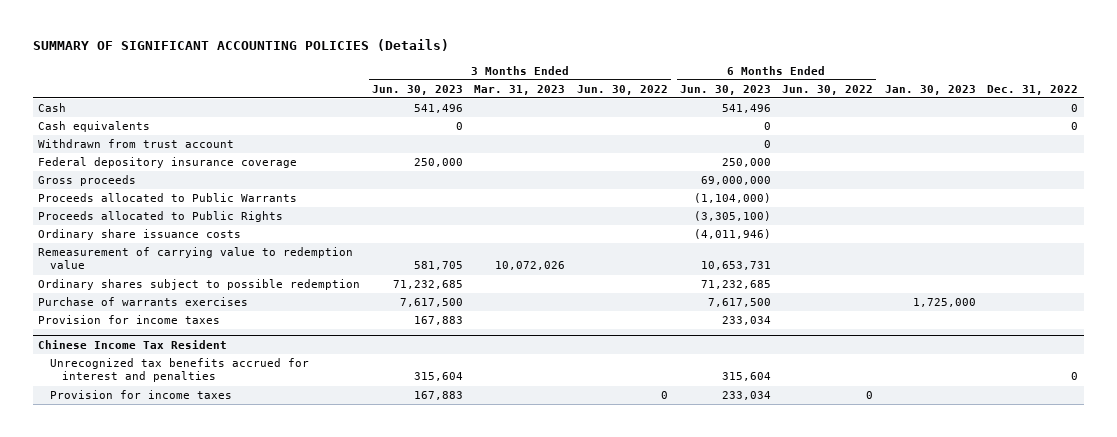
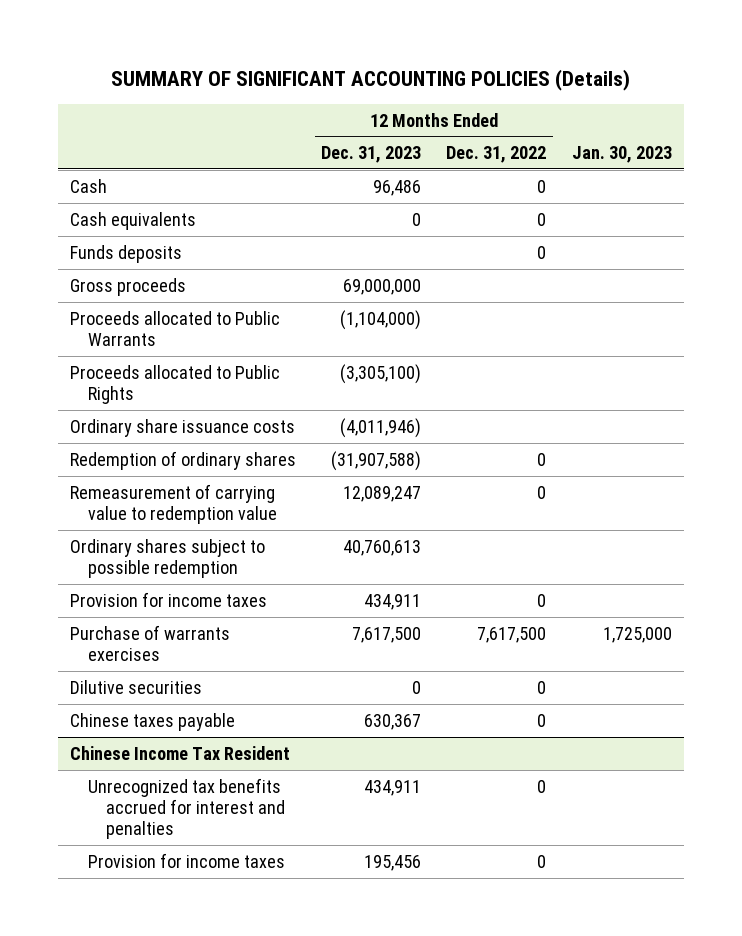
- | 3 Months Ended Jun. 30, 2023 | 3 Months Ended Mar. 31, 2023 | 3 Months Ended Jun. 30, 2022 | 6 Months Ended Jun. 30, 2023 | 6 Months Ended Jun. 30, 2022 | Jan. 30, 2023 | Dec. 31, 2022
+ | 12 Months Ended Dec. 31, 2023 | 12 Months Ended Dec. 31, 2022 | Jan. 30, 2023
- Withdrawn from trust account | | | | 0 | | |
- Federal depository insurance coverage | 250,000 | | | 250,000 | | |
+ Funds deposits | | 0 |
+ Redemption of ordinary shares | (31,907,588) | 0 |
moved down: Purchase of warrants exercises | 7,617,500 | 7,617,500 | 1,725,000
+ Dilutive securities | 0 | 0 |
+ Chinese taxes payable | 630,367 | 0 |

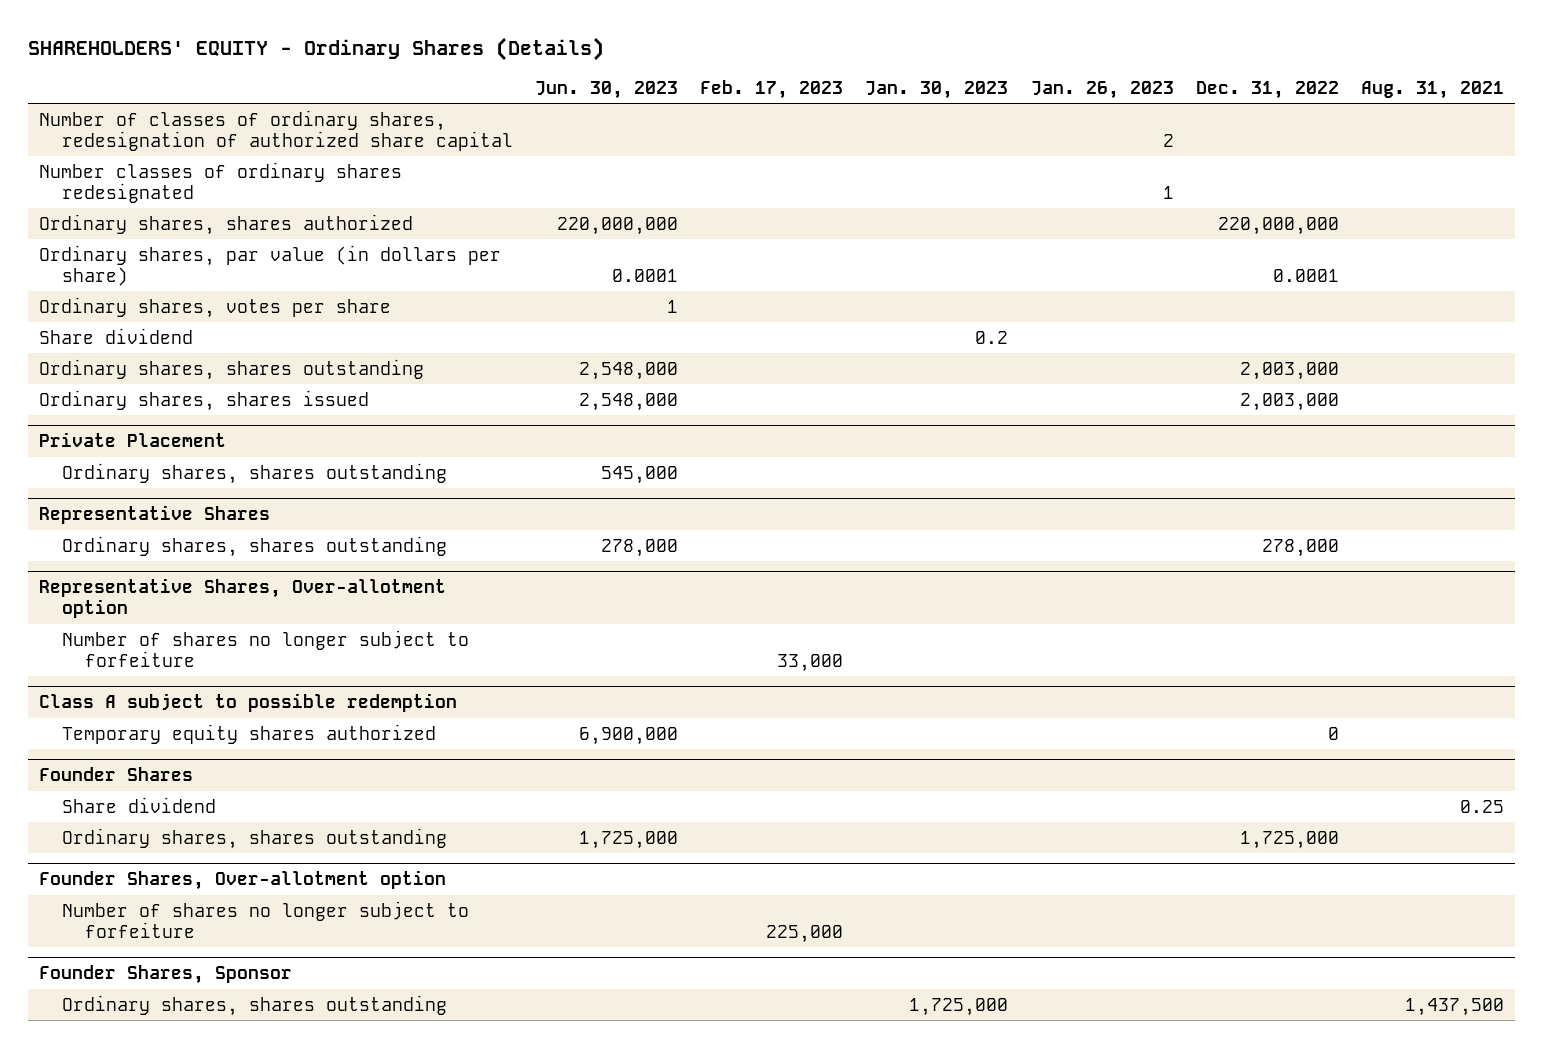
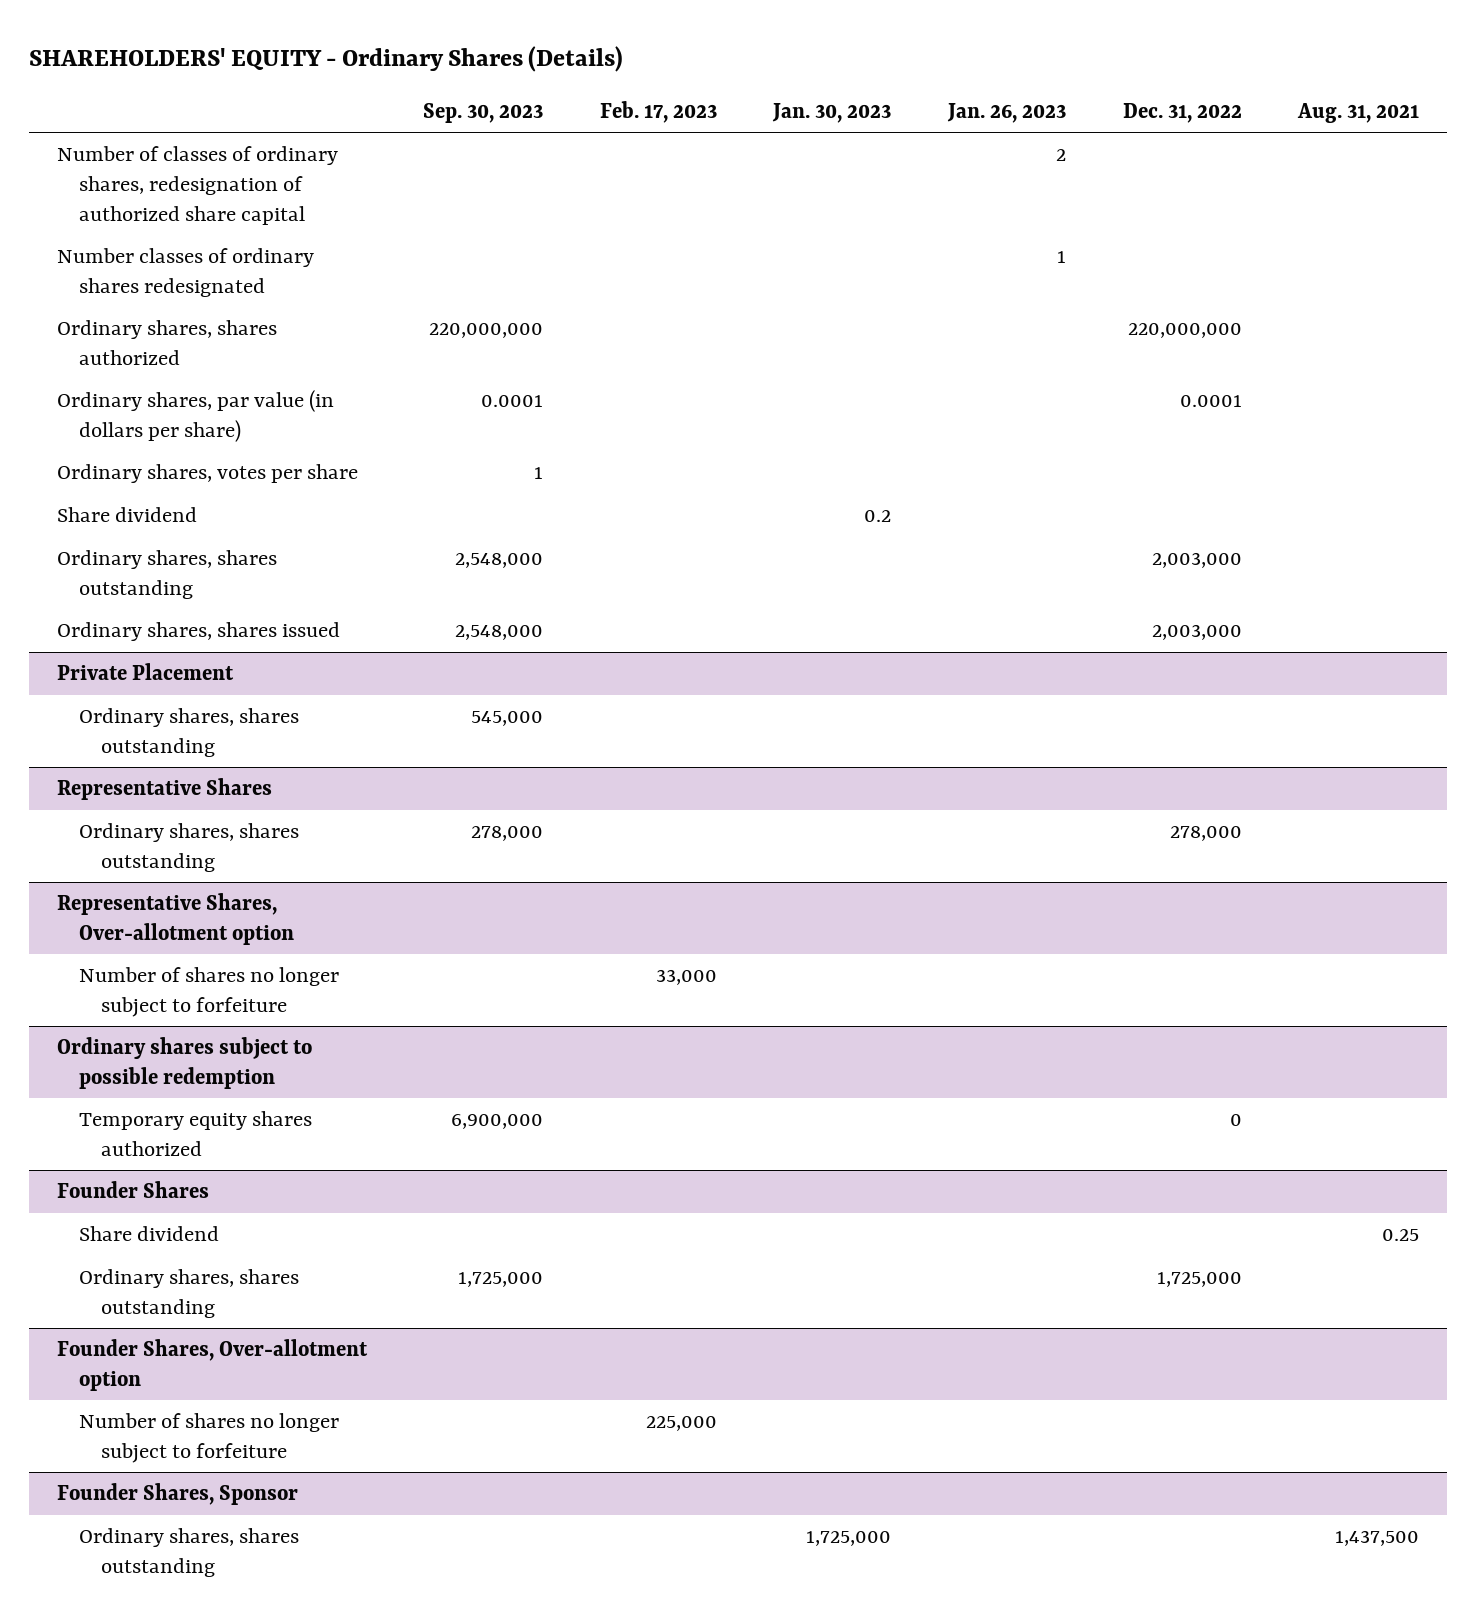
- | Jun. 30, 2023 | Feb. 17, 2023 | Jan. 30, 2023 | Jan. 26, 2023 | Dec. 31, 2022 | Aug. 31, 2021
+ | Sep. 30, 2023 | Feb. 17, 2023 | Jan. 30, 2023 | Jan. 26, 2023 | Dec. 31, 2022 | Aug. 31, 2021
- Class A subject to possible redemption
+ Ordinary shares subject to possible redemption

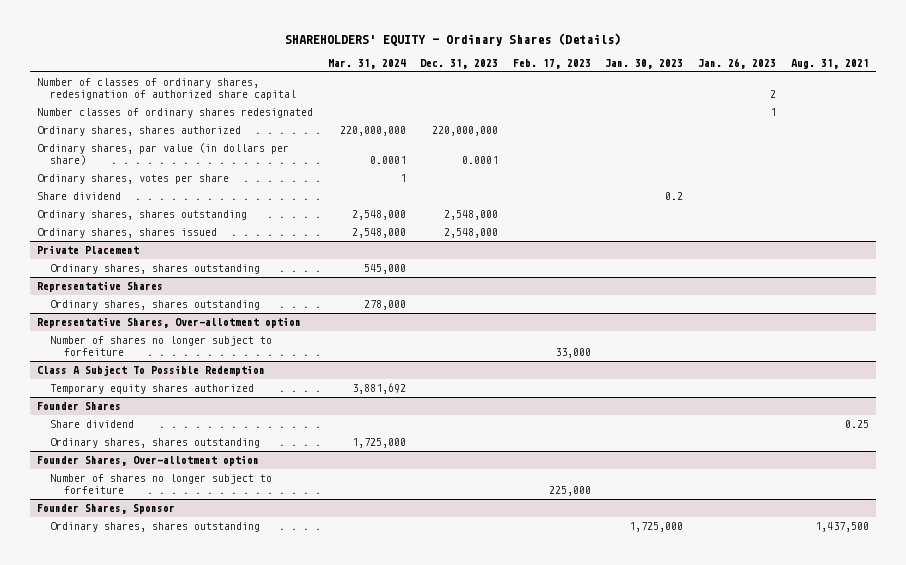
- | Sep. 30, 2023 | Feb. 17, 2023 | Jan. 30, 2023 | Jan. 26, 2023 | Dec. 31, 2022 | Aug. 31, 2021
+ | Mar. 31, 2024 | Dec. 31, 2023 | Feb. 17, 2023 | Jan. 30, 2023 | Jan. 26, 2023 | Aug. 31, 2021
- Ordinary shares subject to possible redemption
+ Class A Subject To Possible Redemption

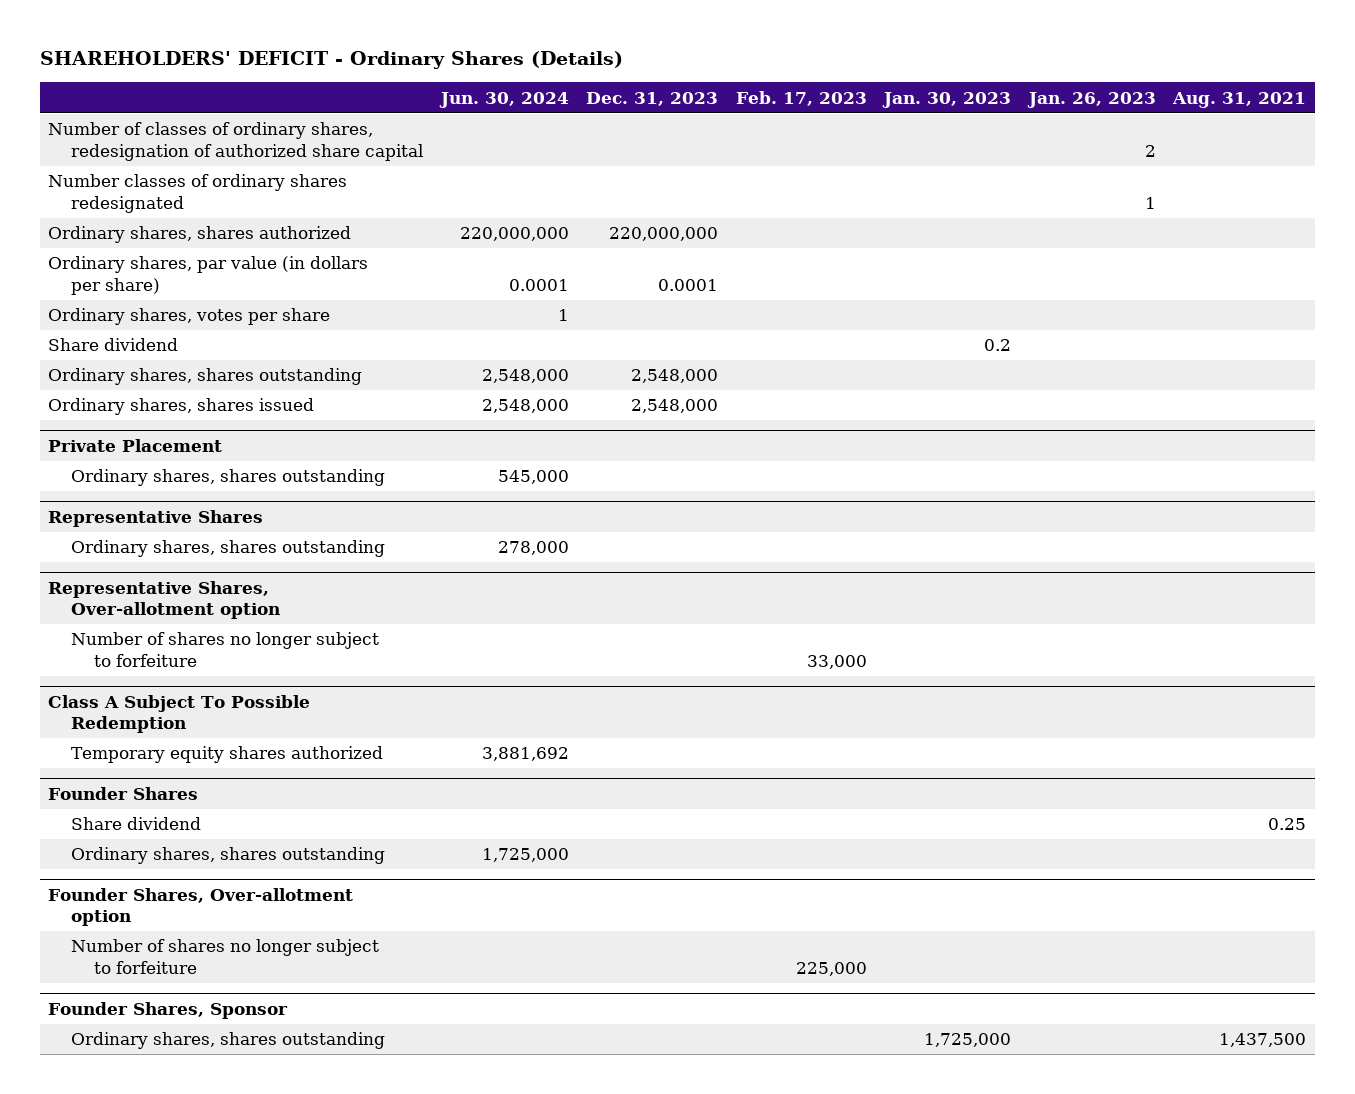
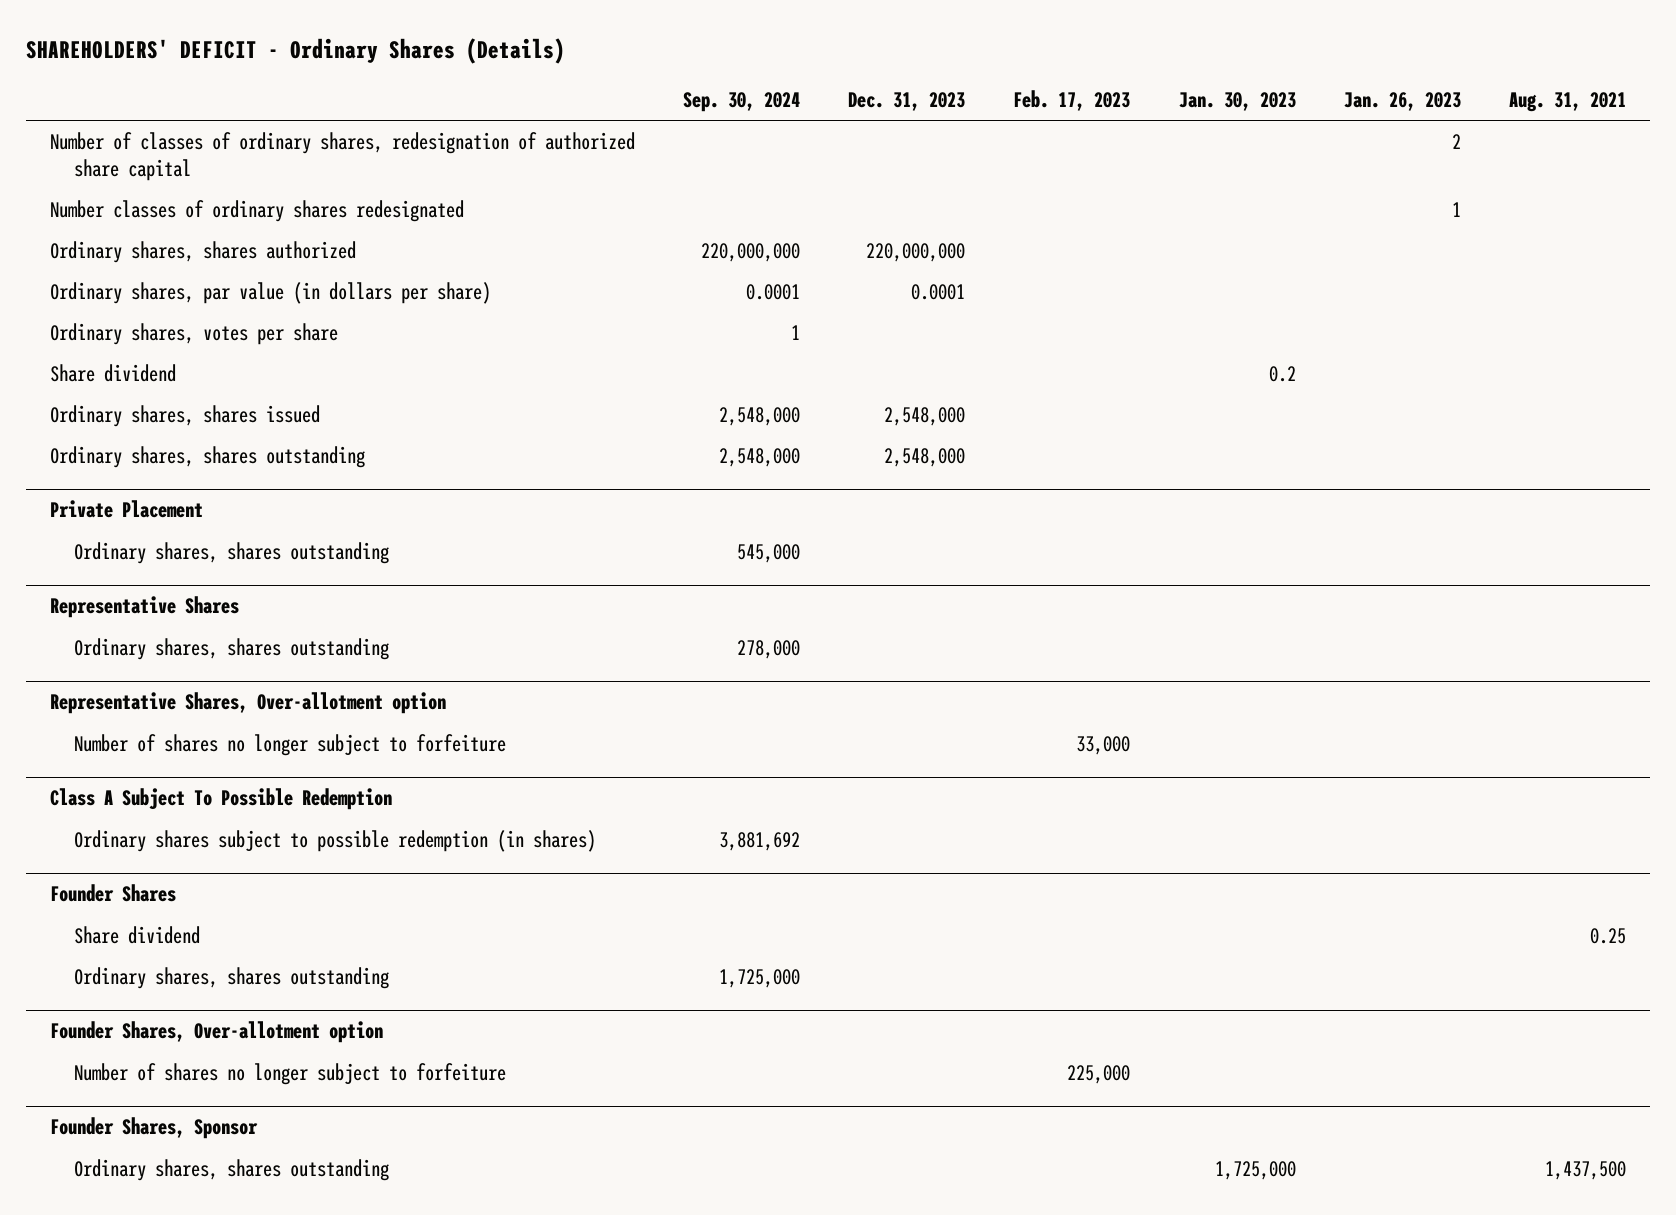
- | Jun. 30, 2024 | Dec. 31, 2023 | Feb. 17, 2023 | Jan. 30, 2023 | Jan. 26, 2023 | Aug. 31, 2021
+ | Sep. 30, 2024 | Dec. 31, 2023 | Feb. 17, 2023 | Jan. 30, 2023 | Jan. 26, 2023 | Aug. 31, 2021
moved down: Ordinary shares, shares outstanding | 2,548,000 | 2,548,000 | | | |
@ Class A Subject To Possible Redemption
- Temporary equity shares authorized | 3,881,692 | | | | |
+ Ordinary shares subject to possible redemption (in shares) | 3,881,692 | | | | |

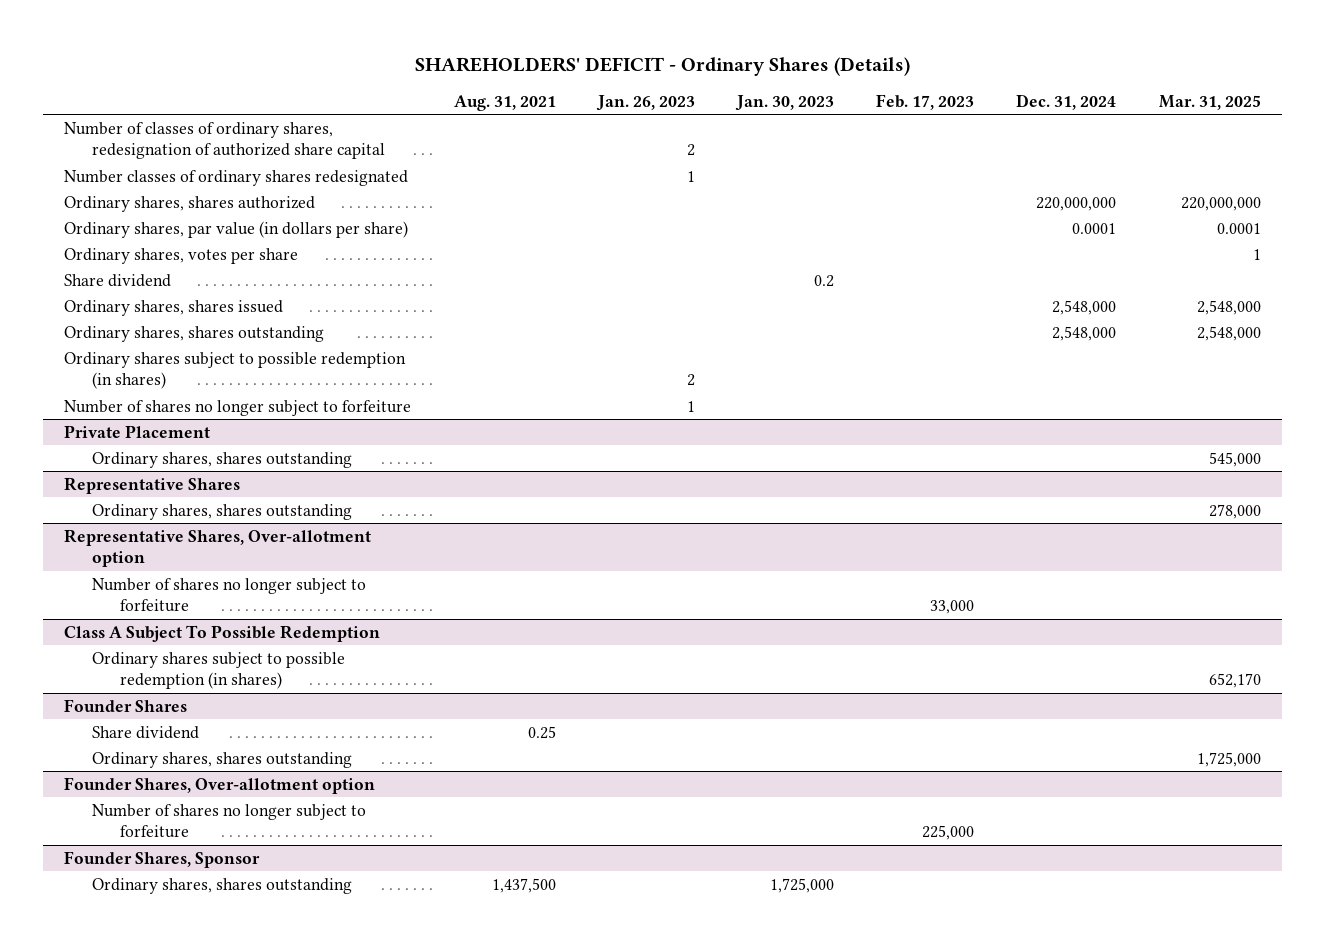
- | Sep. 30, 2024 | Dec. 31, 2023 | Feb. 17, 2023 | Jan. 30, 2023 | Jan. 26, 2023 | Aug. 31, 2021
+ | Aug. 31, 2021 | Jan. 26, 2023 | Jan. 30, 2023 | Feb. 17, 2023 | Dec. 31, 2024 | Mar. 31, 2025
+ Ordinary shares subject to possible redemption (in shares) | | 2 | | | |
+ Number of shares no longer subject to forfeiture | | 1 | | | |

